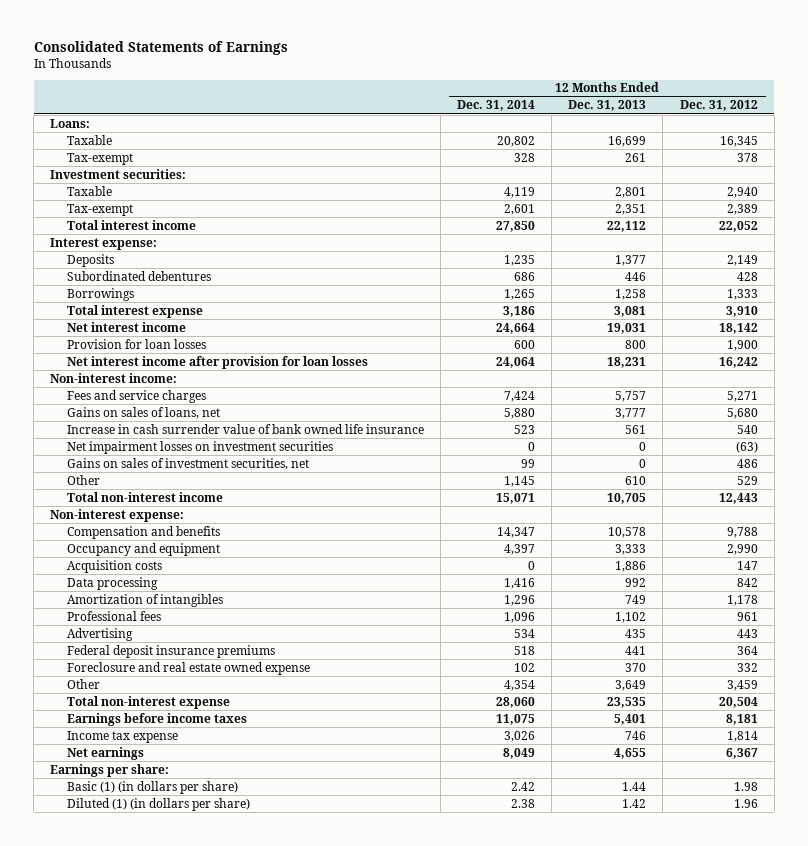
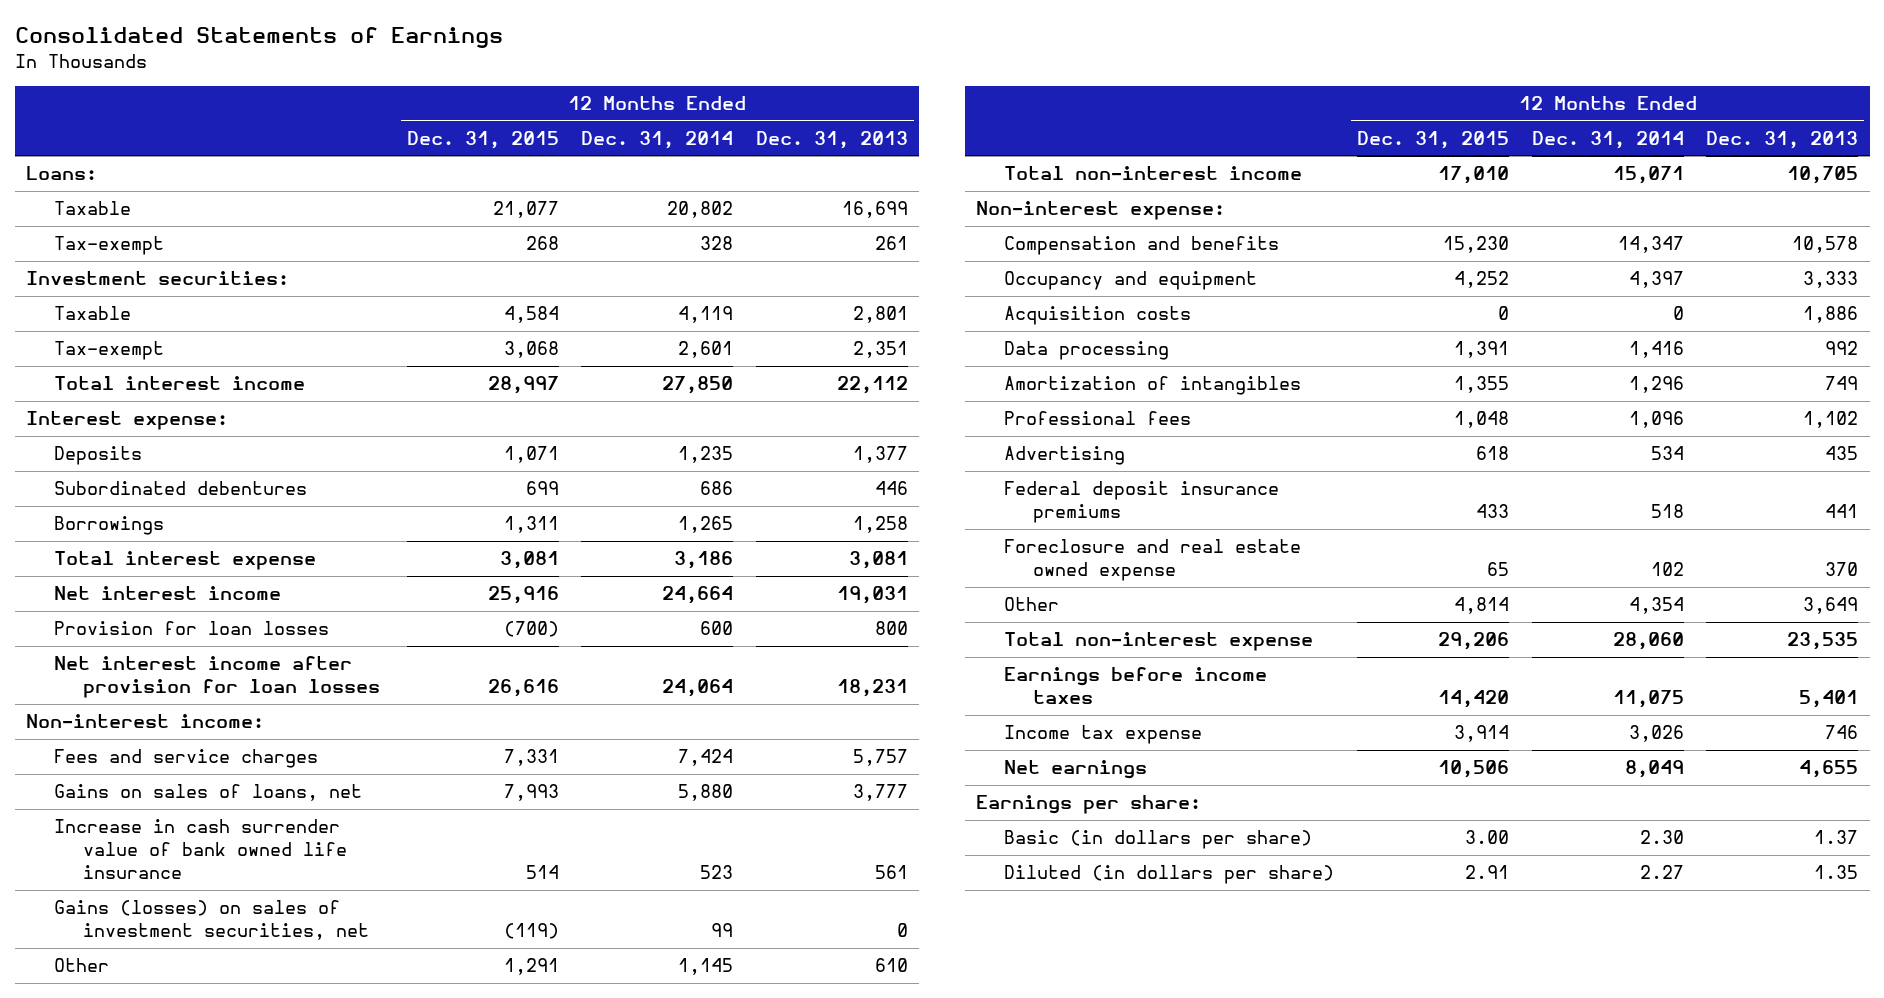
- | 12 Months Ended Dec. 31, 2014 | 12 Months Ended Dec. 31, 2013 | 12 Months Ended Dec. 31, 2012
+ | 12 Months Ended Dec. 31, 2015 | 12 Months Ended Dec. 31, 2014 | 12 Months Ended Dec. 31, 2013
- Net impairment losses on investment securities | 0 | 0 | (63)
- Gains on sales of investment securities, net | 99 | 0 | 486
+ Gains (losses) on sales of investment securities, net | (119) | 99 | 0
- Basic (1) (in dollars per share) | 2.42 | 1.44 | 1.98
- Diluted (1) (in dollars per share) | 2.38 | 1.42 | 1.96
+ Basic (in dollars per share) | 3.00 | 2.30 | 1.37
+ Diluted (in dollars per share) | 2.91 | 2.27 | 1.35

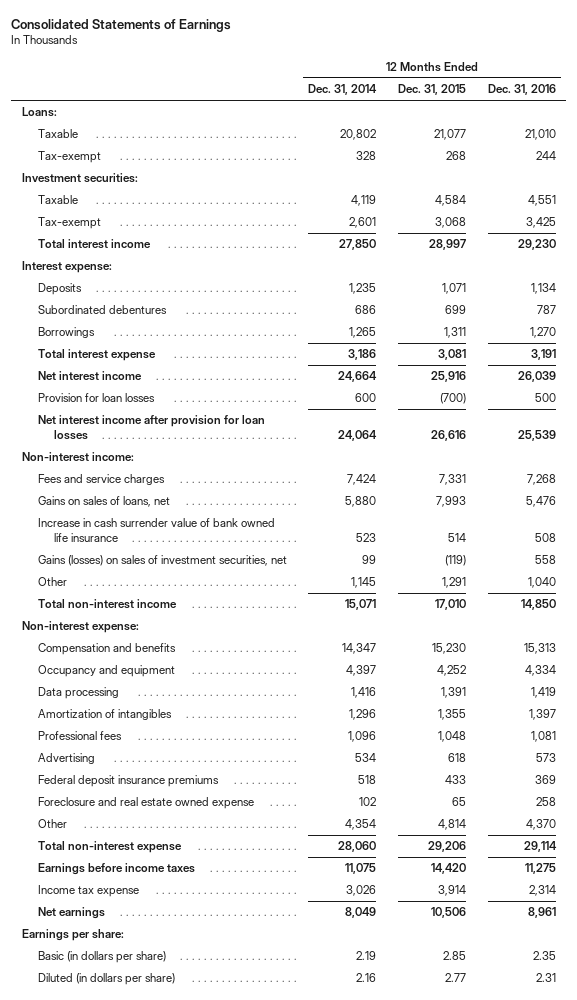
- | 12 Months Ended Dec. 31, 2015 | 12 Months Ended Dec. 31, 2014 | 12 Months Ended Dec. 31, 2013
+ | 12 Months Ended Dec. 31, 2014 | 12 Months Ended Dec. 31, 2015 | 12 Months Ended Dec. 31, 2016
- Acquisition costs | 0 | 0 | 1,886
- Basic (in dollars per share) | 3.00 | 2.30 | 1.37
- Diluted (in dollars per share) | 2.91 | 2.27 | 1.35
+ Basic (in dollars per share) | 2.19 | 2.85 | 2.35
+ Diluted (in dollars per share) | 2.16 | 2.77 | 2.31

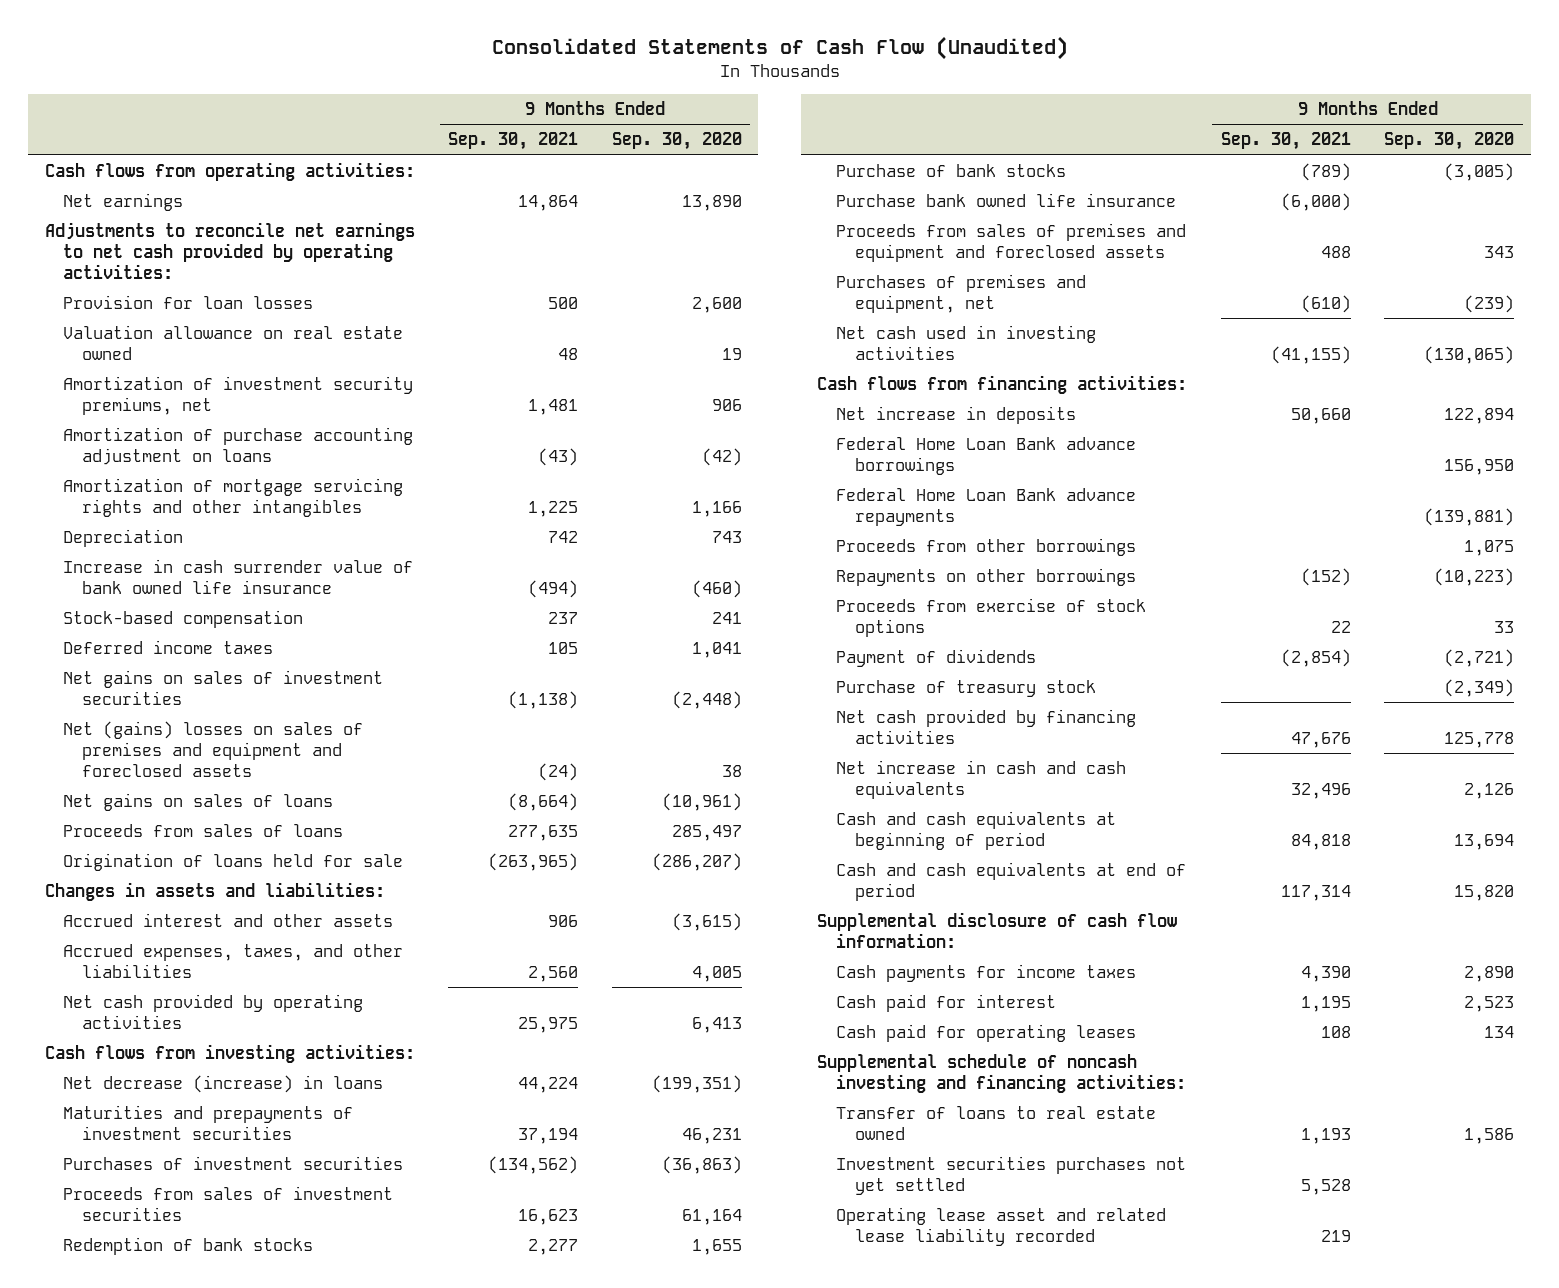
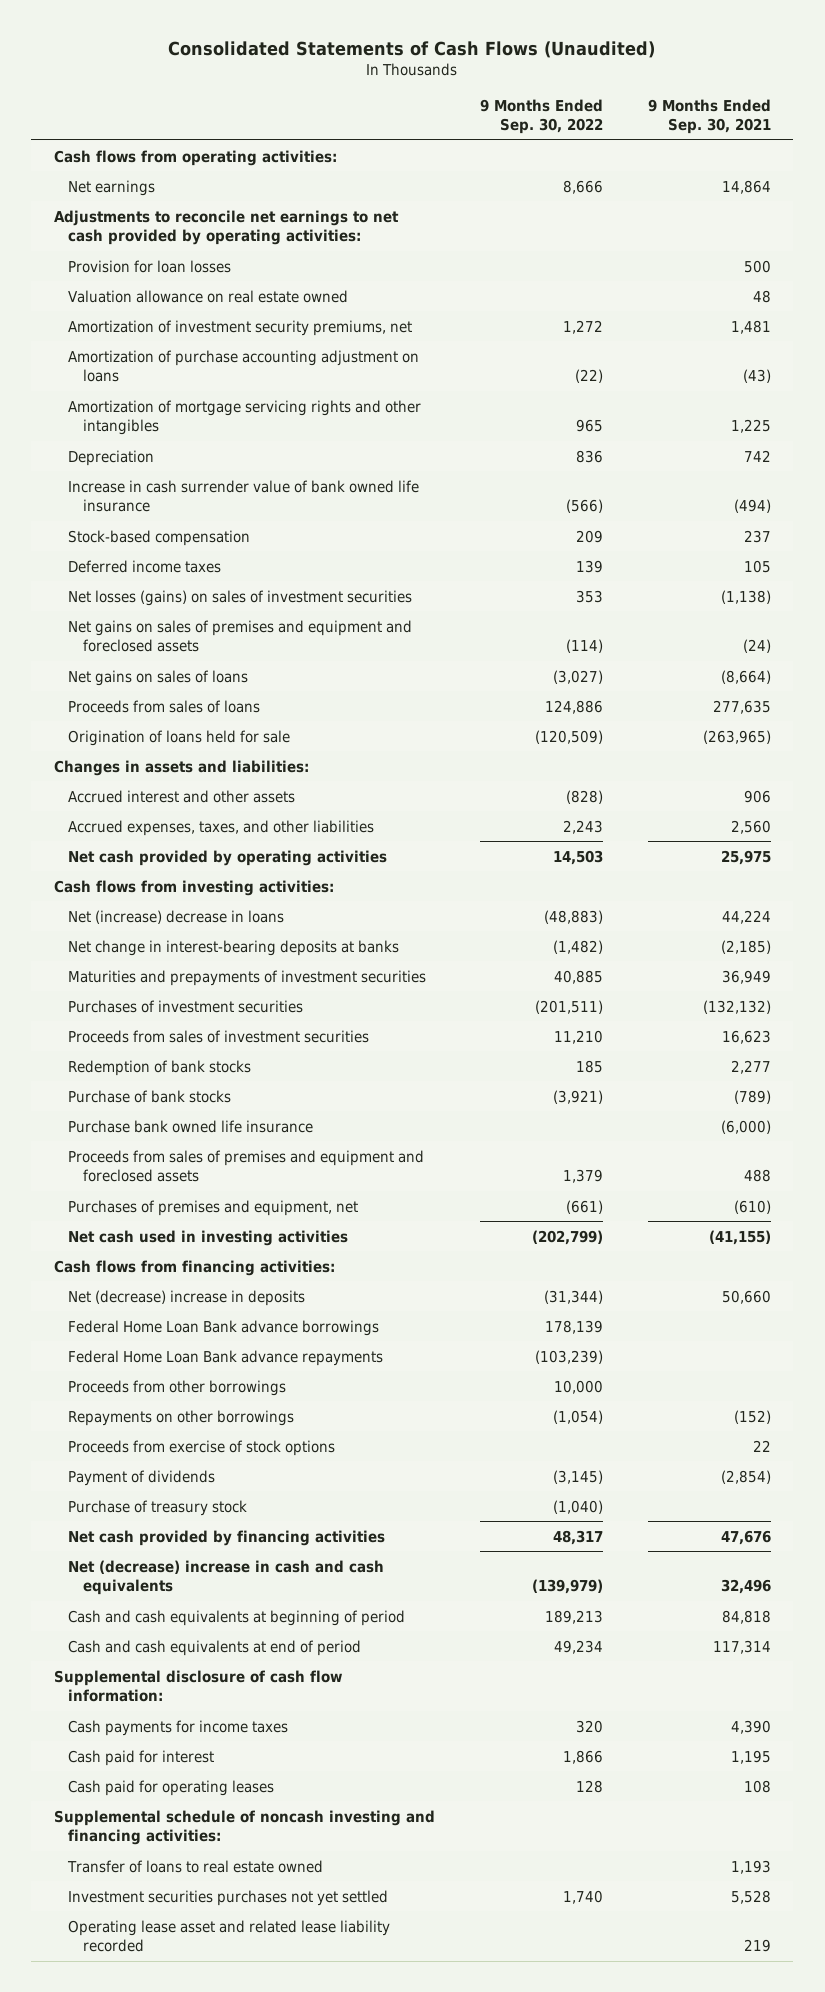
- Consolidated Statements of Cash Flow (Unaudited)
+ Consolidated Statements of Cash Flows (Unaudited)
- | 9 Months Ended Sep. 30, 2021 | 9 Months Ended Sep. 30, 2020
+ | 9 Months Ended Sep. 30, 2022 | 9 Months Ended Sep. 30, 2021
- Net gains on sales of investment securities | (1,138) | (2,448)
- Net (gains) losses on sales of premises and equipment and foreclosed assets | (24) | 38
+ Net losses (gains) on sales of investment securities | 353 | (1,138)
+ Net gains on sales of premises and equipment and foreclosed assets | (114) | (24)
- Net decrease (increase) in loans | 44,224 | (199,351)
- Maturities and prepayments of investment securities | 37,194 | 46,231
- Purchases of investment securities | (134,562) | (36,863)
+ Net (increase) decrease in loans | (48,883) | 44,224
+ Net change in interest-bearing deposits at banks | (1,482) | (2,185)
+ Maturities and prepayments of investment securities | 40,885 | 36,949
+ Purchases of investment securities | (201,511) | (132,132)
- Net increase in deposits | 50,660 | 122,894
+ Net (decrease) increase in deposits | (31,344) | 50,660
- Net increase in cash and cash equivalents | 32,496 | 2,126
+ Net (decrease) increase in cash and cash equivalents | (139,979) | 32,496

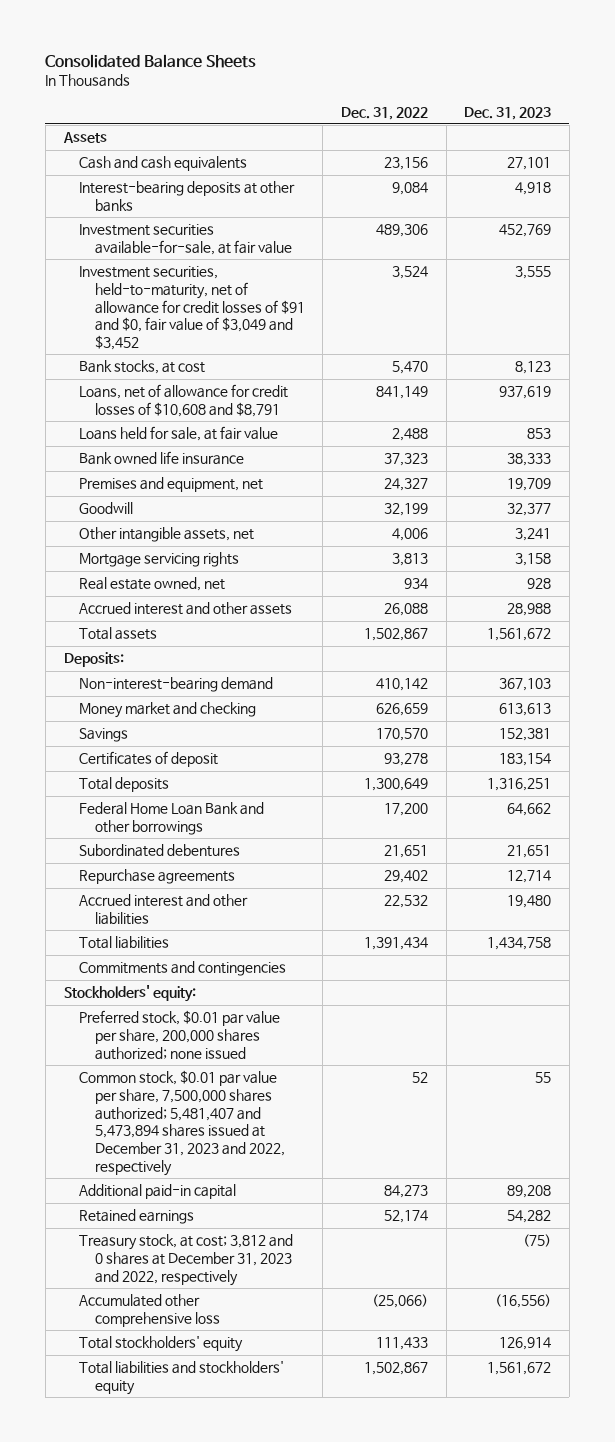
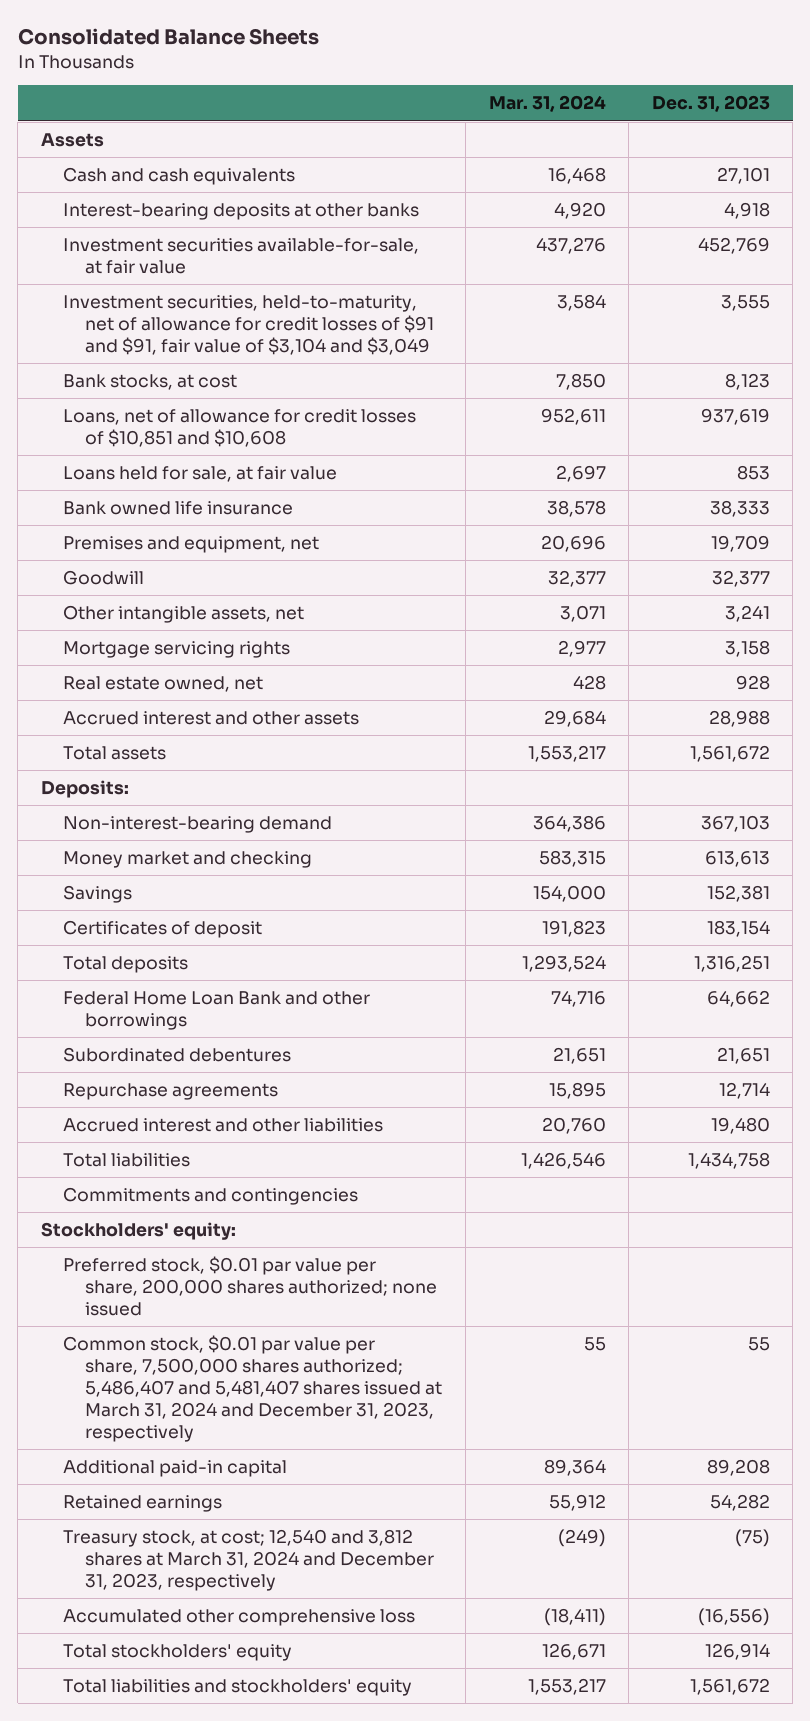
- | Dec. 31, 2022 | Dec. 31, 2023
+ | Mar. 31, 2024 | Dec. 31, 2023
- Investment securities, held-to-maturity, net of allowance for credit losses of $91 and $0, fair value of $3,049 and $3,452 | 3,524 | 3,555
+ Investment securities, held-to-maturity, net of allowance for credit losses of $91 and $91, fair value of $3,104 and $3,049 | 3,584 | 3,555
- Loans, net of allowance for credit losses of $10,608 and $8,791 | 841,149 | 937,619
+ Loans, net of allowance for credit losses of $10,851 and $10,608 | 952,611 | 937,619
- Common stock, $0.01 par value per share, 7,500,000 shares authorized; 5,481,407 and 5,473,894 shares issued at December 31, 2023 and 2022, respectively | 52 | 55
+ Common stock, $0.01 par value per share, 7,500,000 shares authorized; 5,486,407 and 5,481,407 shares issued at March 31, 2024 and December 31, 2023, respectively | 55 | 55
- Treasury stock, at cost; 3,812 and 0 shares at December 31, 2023 and 2022, respectively | | (75)
+ Treasury stock, at cost; 12,540 and 3,812 shares at March 31, 2024 and December 31, 2023, respectively | (249) | (75)

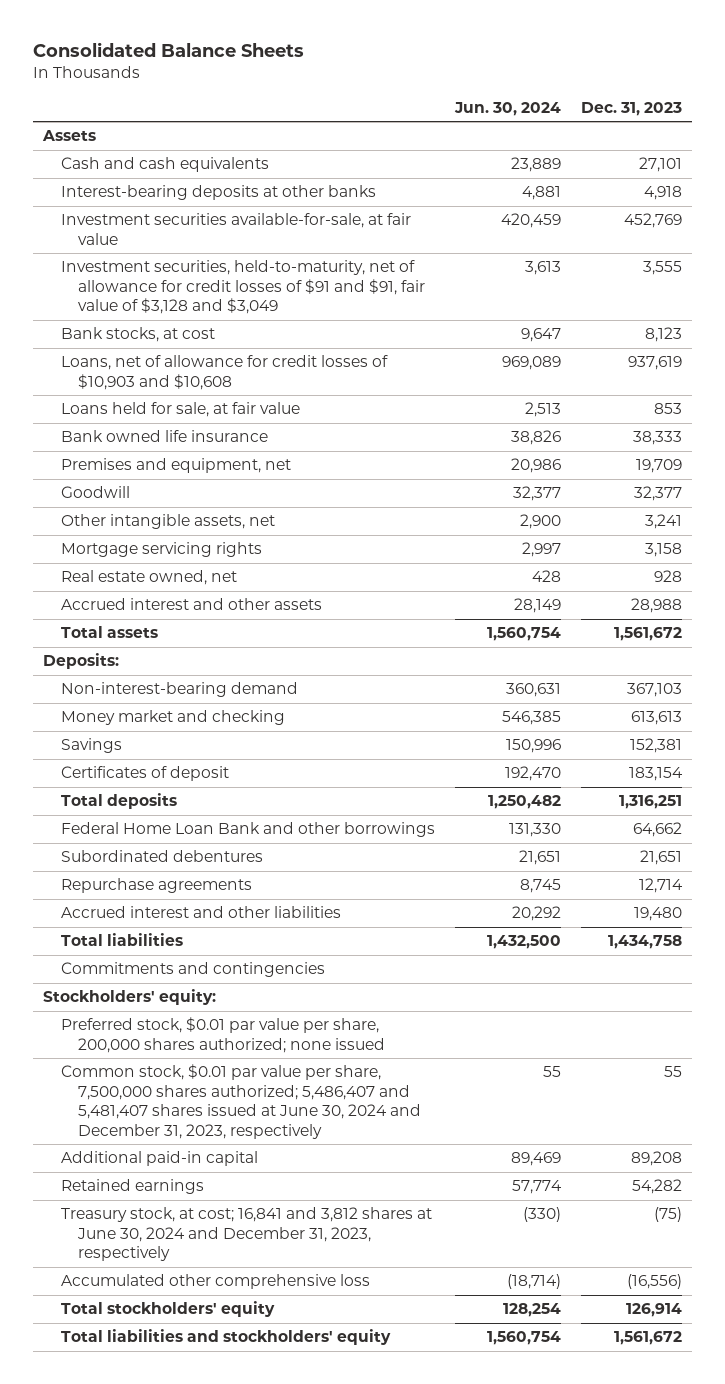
- | Mar. 31, 2024 | Dec. 31, 2023
+ | Jun. 30, 2024 | Dec. 31, 2023
- Investment securities, held-to-maturity, net of allowance for credit losses of $91 and $91, fair value of $3,104 and $3,049 | 3,584 | 3,555
+ Investment securities, held-to-maturity, net of allowance for credit losses of $91 and $91, fair value of $3,128 and $3,049 | 3,613 | 3,555
- Loans, net of allowance for credit losses of $10,851 and $10,608 | 952,611 | 937,619
+ Loans, net of allowance for credit losses of $10,903 and $10,608 | 969,089 | 937,619
- Common stock, $0.01 par value per share, 7,500,000 shares authorized; 5,486,407 and 5,481,407 shares issued at March 31, 2024 and December 31, 2023, respectively | 55 | 55
+ Common stock, $0.01 par value per share, 7,500,000 shares authorized; 5,486,407 and 5,481,407 shares issued at June 30, 2024 and December 31, 2023, respectively | 55 | 55
- Treasury stock, at cost; 12,540 and 3,812 shares at March 31, 2024 and December 31, 2023, respectively | (249) | (75)
+ Treasury stock, at cost; 16,841 and 3,812 shares at June 30, 2024 and December 31, 2023, respectively | (330) | (75)

